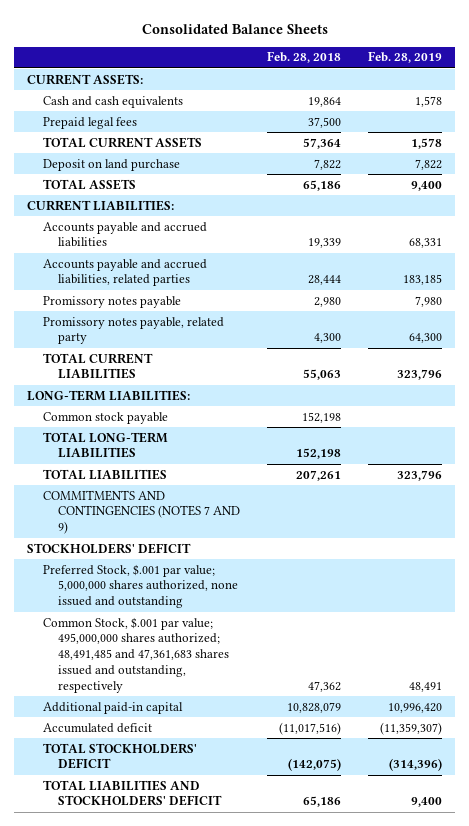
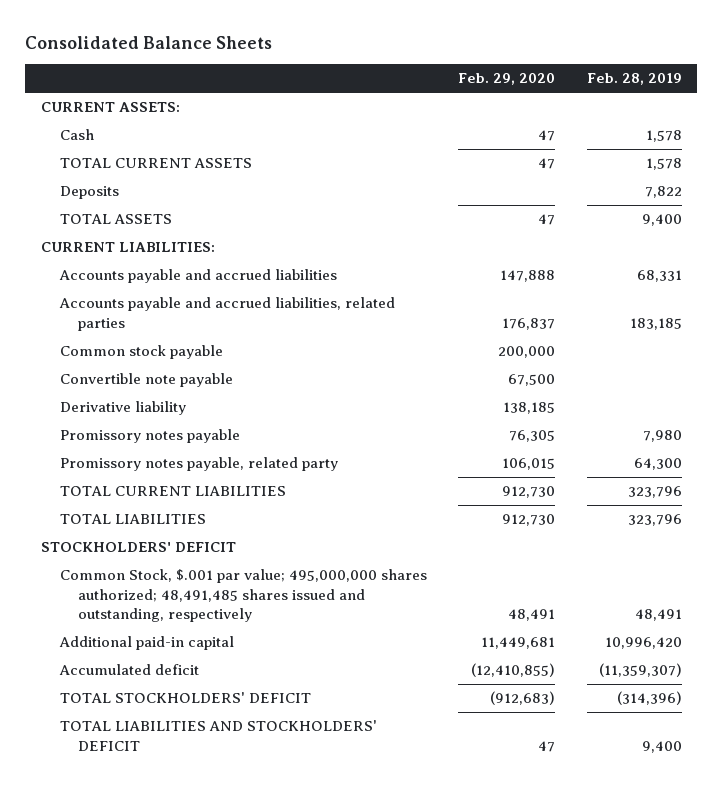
- | Feb. 28, 2018 | Feb. 28, 2019
+ | Feb. 29, 2020 | Feb. 28, 2019
- Cash and cash equivalents | 19,864 | 1,578
- Prepaid legal fees | 37,500 |
+ Cash | 47 | 1,578
- Deposit on land purchase | 7,822 | 7,822
+ Deposits | | 7,822
moved up: Common stock payable | 200,000 |
+ Convertible note payable | 67,500 |
+ Derivative liability | 138,185 |
- LONG-TERM LIABILITIES:
- TOTAL LONG-TERM LIABILITIES | 152,198 |
- COMMITMENTS AND CONTINGENCIES (NOTES 7 AND 9)
- Preferred Stock, $.001 par value; 5,000,000 shares authorized, none issued and outstanding
- Common Stock, $.001 par value; 495,000,000 shares authorized; 48,491,485 and 47,361,683 shares issued and outstanding, respectively | 47,362 | 48,491
+ Common Stock, $.001 par value; 495,000,000 shares authorized; 48,491,485 shares issued and outstanding, respectively | 48,491 | 48,491

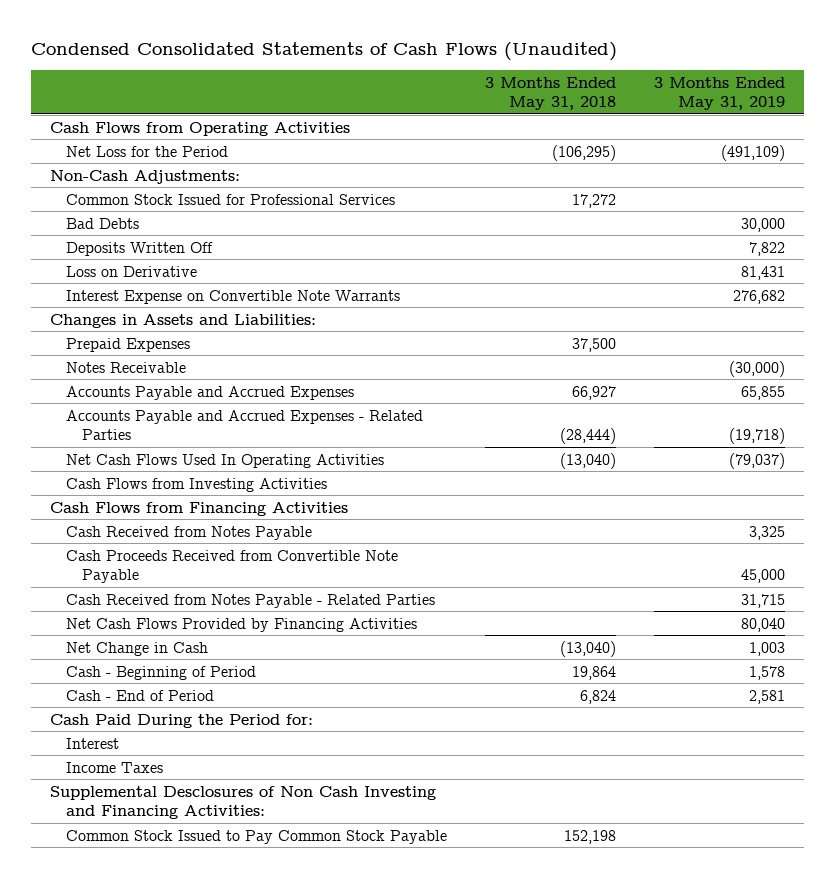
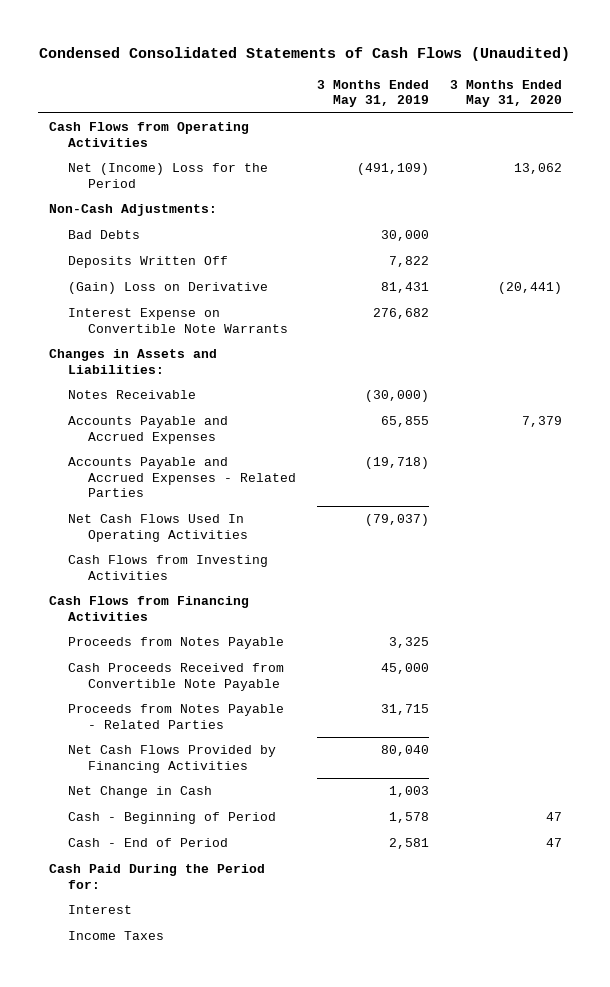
- | 3 Months Ended May 31, 2018 | 3 Months Ended May 31, 2019
+ | 3 Months Ended May 31, 2019 | 3 Months Ended May 31, 2020
- Net Loss for the Period | (106,295) | (491,109)
+ Net (Income) Loss for the Period | (491,109) | 13,062
- Common Stock Issued for Professional Services | 17,272 |
- Loss on Derivative | | 81,431
+ (Gain) Loss on Derivative | 81,431 | (20,441)
- Prepaid Expenses | 37,500 |
- Cash Received from Notes Payable | | 3,325
+ Proceeds from Notes Payable | 3,325 |
- Cash Received from Notes Payable - Related Parties | | 31,715
+ Proceeds from Notes Payable - Related Parties | 31,715 |
- Supplemental Desclosures of Non Cash Investing and Financing Activities:
- Common Stock Issued to Pay Common Stock Payable | 152,198 |

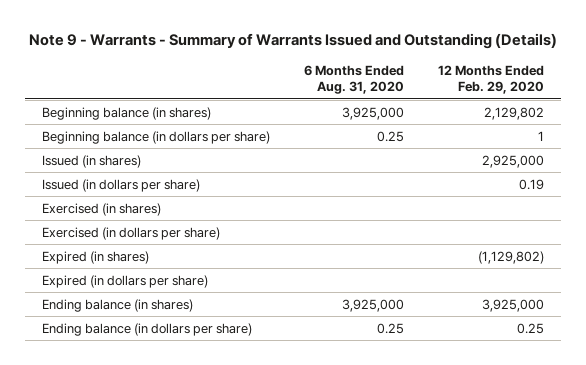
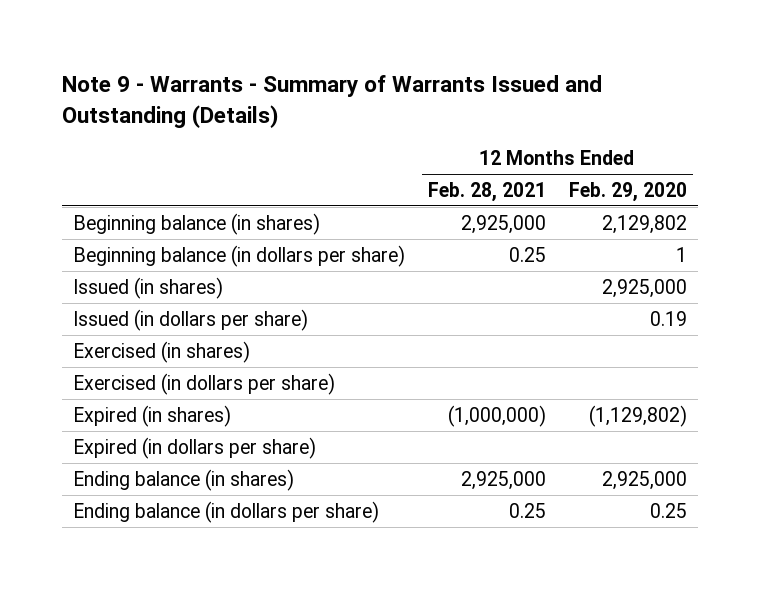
- | 6 Months Ended Aug. 31, 2020 | 12 Months Ended Feb. 29, 2020
+ | 12 Months Ended Feb. 28, 2021 | 12 Months Ended Feb. 29, 2020
- Ending balance (in shares) | 3,925,000 | 3,925,000
+ Ending balance (in shares) | 2,925,000 | 2,925,000

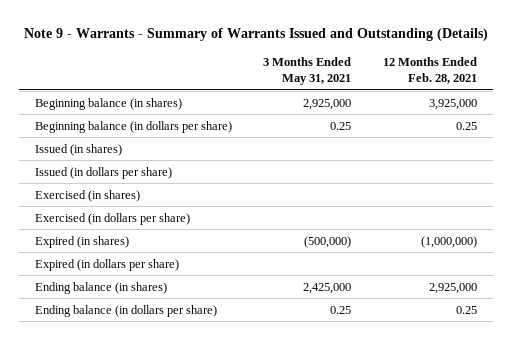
- | 12 Months Ended Feb. 28, 2021 | 12 Months Ended Feb. 29, 2020
+ | 3 Months Ended May 31, 2021 | 12 Months Ended Feb. 28, 2021
- Beginning balance (in shares) | 2,925,000 | 2,129,802
+ Beginning balance (in shares) | 2,925,000 | 3,925,000

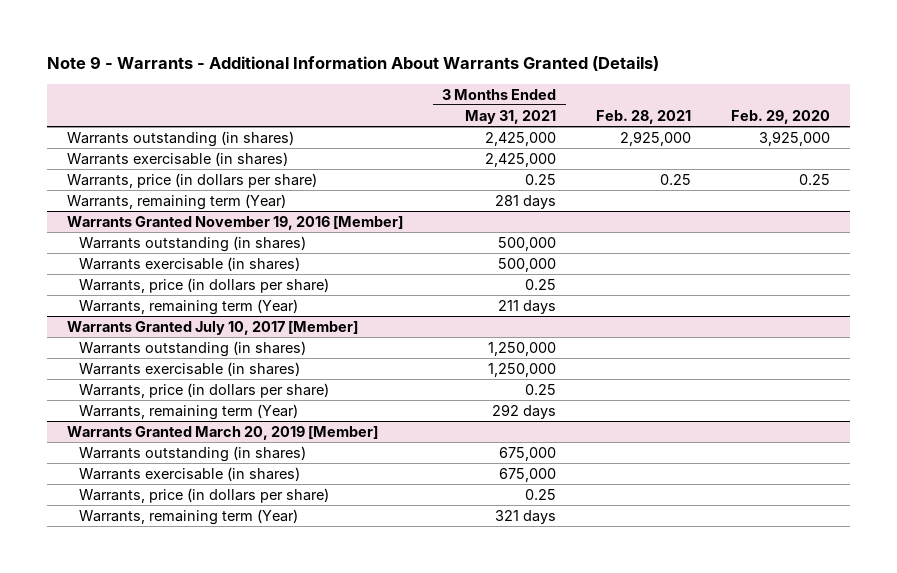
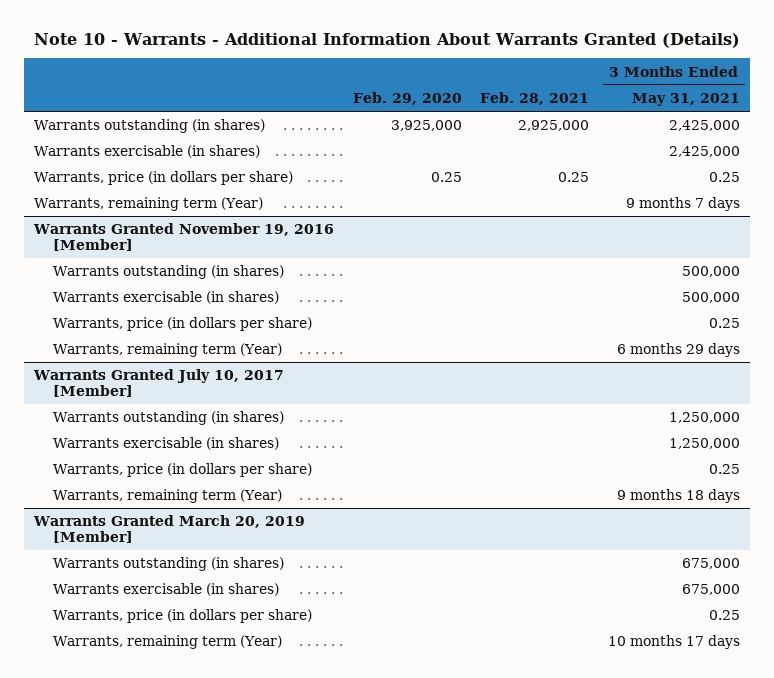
- Note 9 - Warrants - Additional Information About Warrants Granted (Details)
+ Note 10 - Warrants - Additional Information About Warrants Granted (Details)
- | 3 Months Ended May 31, 2021 | Feb. 28, 2021 | Feb. 29, 2020
+ | Feb. 29, 2020 | Feb. 28, 2021 | 3 Months Ended May 31, 2021
- Warrants, remaining term (Year) | 281 days | |
+ Warrants, remaining term (Year) | | | 9 months 7 days
@ Warrants Granted November 19, 2016 [Member]
- Warrants, remaining term (Year) | 211 days | |
+ Warrants, remaining term (Year) | | | 6 months 29 days
@ Warrants Granted July 10, 2017 [Member]
- Warrants, remaining term (Year) | 292 days | |
+ Warrants, remaining term (Year) | | | 9 months 18 days
@ Warrants Granted March 20, 2019 [Member]
- Warrants, remaining term (Year) | 321 days | |
+ Warrants, remaining term (Year) | | | 10 months 17 days

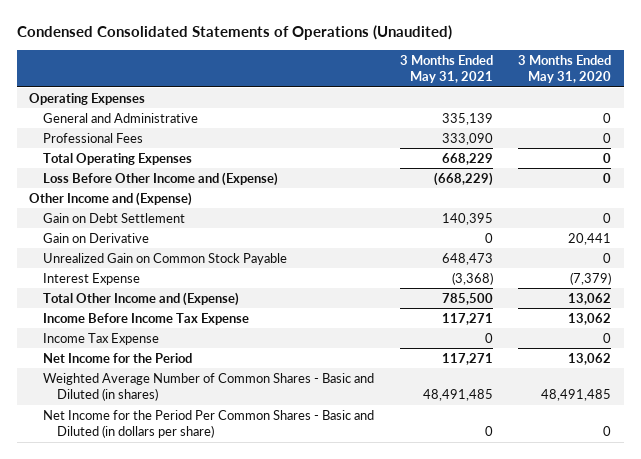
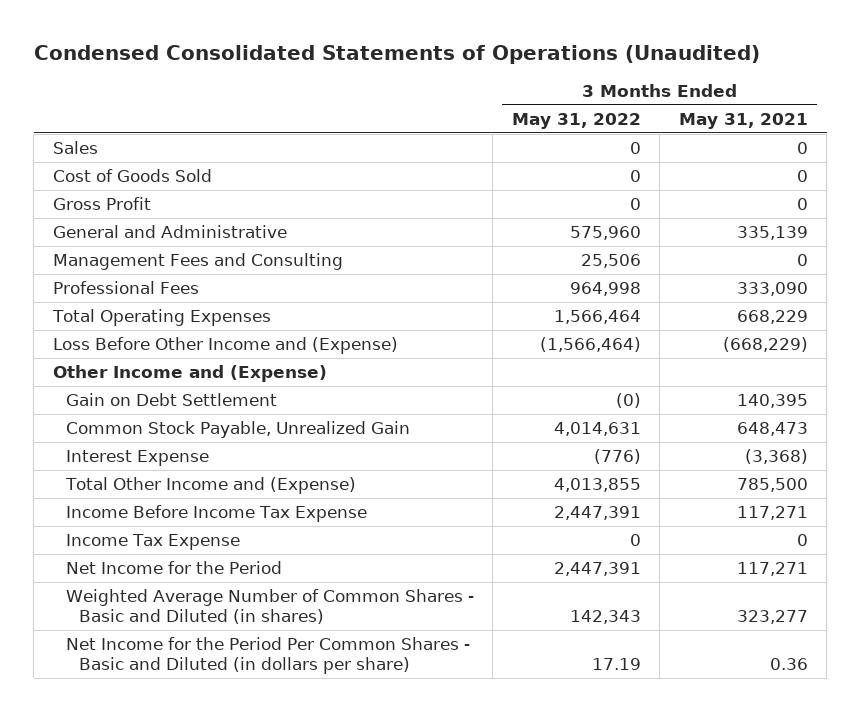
- | 3 Months Ended May 31, 2021 | 3 Months Ended May 31, 2020
+ | 3 Months Ended May 31, 2022 | 3 Months Ended May 31, 2021
- Operating Expenses
+ Sales | 0 | 0
+ Cost of Goods Sold | 0 | 0
+ Gross Profit | 0 | 0
+ Management Fees and Consulting | 25,506 | 0
- Gain on Derivative | 0 | 20,441
- Unrealized Gain on Common Stock Payable | 648,473 | 0
+ Common Stock Payable, Unrealized Gain | 4,014,631 | 648,473
- Weighted Average Number of Common Shares - Basic and Diluted (in shares) | 48,491,485 | 48,491,485
- Net Income for the Period Per Common Shares - Basic and Diluted (in dollars per share) | 0 | 0
+ Weighted Average Number of Common Shares - Basic and Diluted (in shares) | 142,343 | 323,277
+ Net Income for the Period Per Common Shares - Basic and Diluted (in dollars per share) | 17.19 | 0.36

